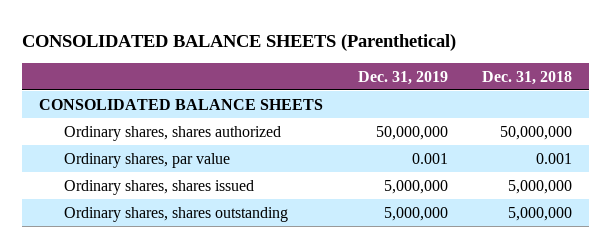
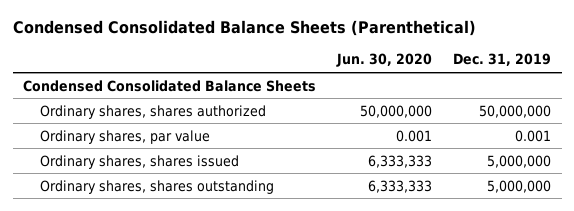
- CONSOLIDATED BALANCE SHEETS (Parenthetical)
+ Condensed Consolidated Balance Sheets (Parenthetical)
- | Dec. 31, 2019 | Dec. 31, 2018
+ | Jun. 30, 2020 | Dec. 31, 2019
- CONSOLIDATED BALANCE SHEETS
+ Condensed Consolidated Balance Sheets

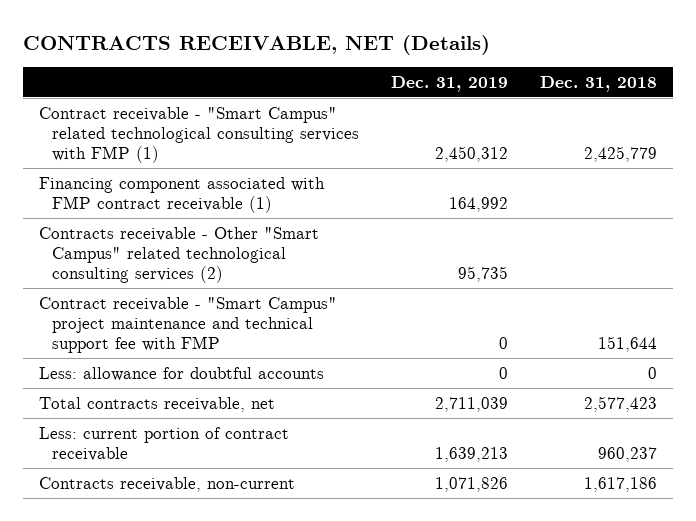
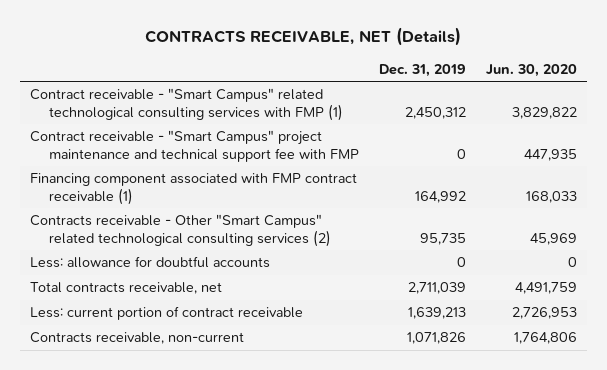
- | Dec. 31, 2019 | Dec. 31, 2018
+ | Dec. 31, 2019 | Jun. 30, 2020
moved up: Contract receivable - "Smart Campus" project maintenance and technical support fee with FMP | 0 | 447,935

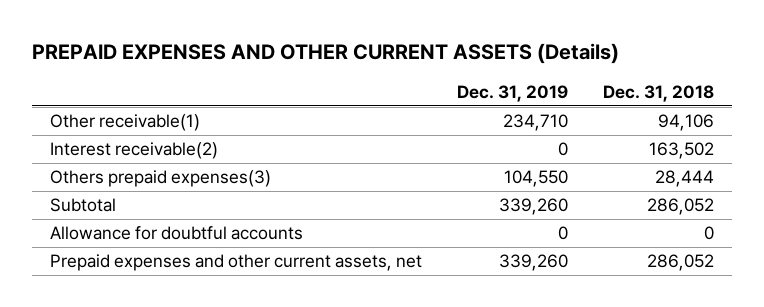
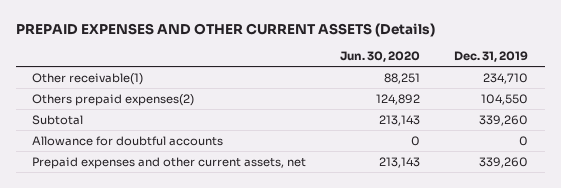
- | Dec. 31, 2019 | Dec. 31, 2018
+ | Jun. 30, 2020 | Dec. 31, 2019
- Interest receivable(2) | 0 | 163,502
- Others prepaid expenses(3) | 104,550 | 28,444
+ Others prepaid expenses(2) | 124,892 | 104,550

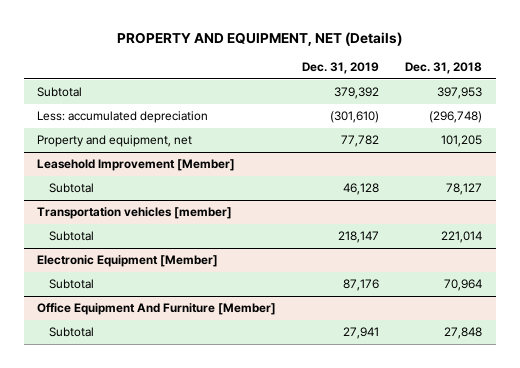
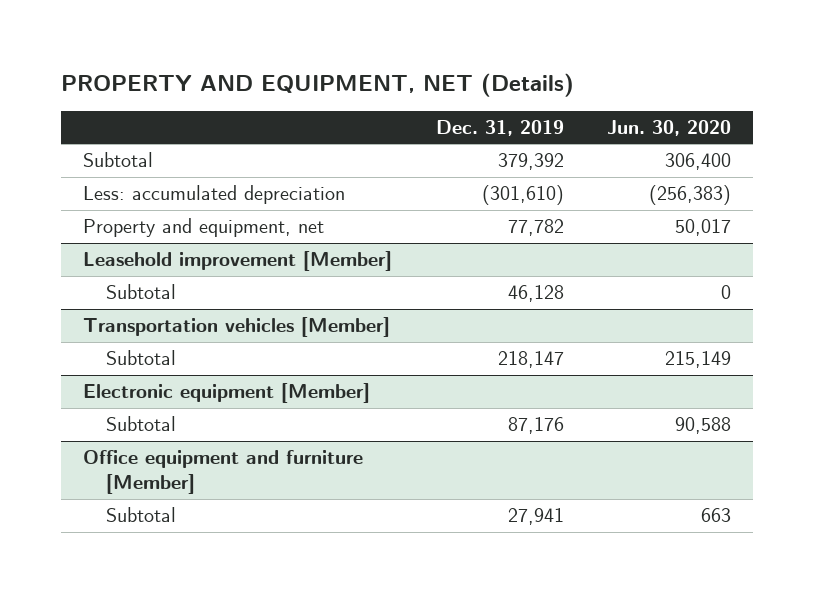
- | Dec. 31, 2019 | Dec. 31, 2018
+ | Dec. 31, 2019 | Jun. 30, 2020
- Leasehold Improvement [Member]
+ Leasehold improvement [Member]
- Transportation vehicles [member]
+ Transportation vehicles [Member]
- Electronic Equipment [Member]
+ Electronic equipment [Member]
- Office Equipment And Furniture [Member]
+ Office equipment and furniture [Member]

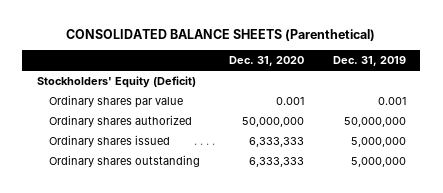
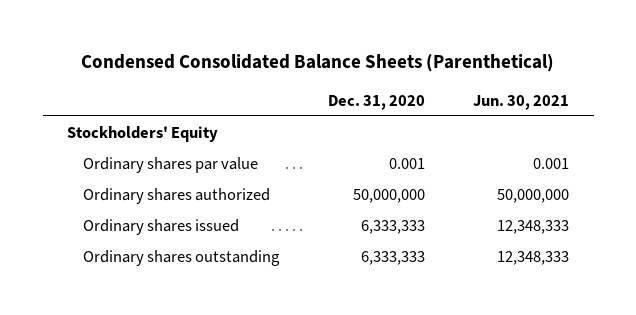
- CONSOLIDATED BALANCE SHEETS (Parenthetical)
+ Condensed Consolidated Balance Sheets (Parenthetical)
- | Dec. 31, 2020 | Dec. 31, 2019
+ | Dec. 31, 2020 | Jun. 30, 2021
- Stockholders' Equity (Deficit)
+ Stockholders' Equity

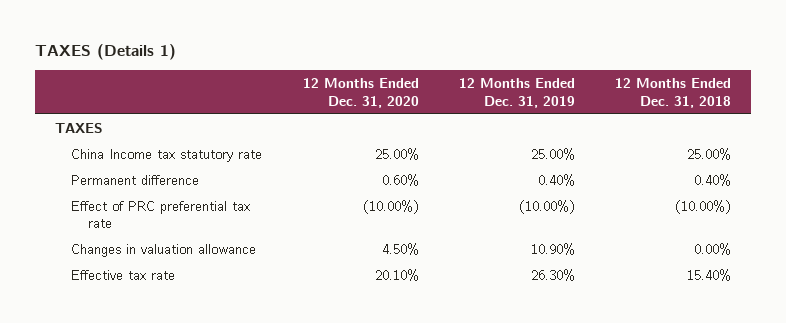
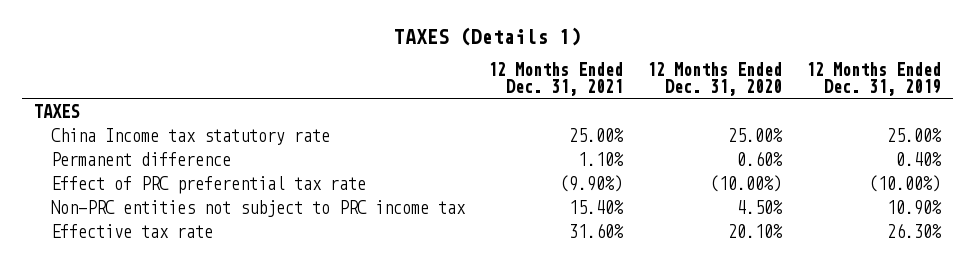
- | 12 Months Ended Dec. 31, 2020 | 12 Months Ended Dec. 31, 2019 | 12 Months Ended Dec. 31, 2018
+ | 12 Months Ended Dec. 31, 2021 | 12 Months Ended Dec. 31, 2020 | 12 Months Ended Dec. 31, 2019
- Changes in valuation allowance | 4.50% | 10.90% | 0.00%
+ Non-PRC entities not subject to PRC income tax | 15.40% | 4.50% | 10.90%

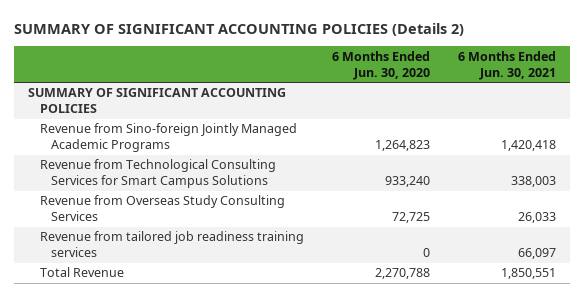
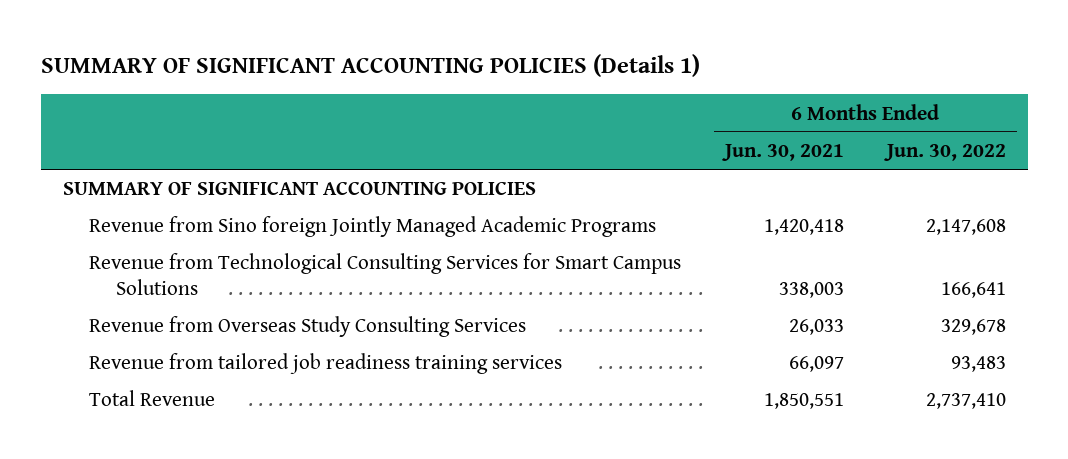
- SUMMARY OF SIGNIFICANT ACCOUNTING POLICIES (Details 2)
+ SUMMARY OF SIGNIFICANT ACCOUNTING POLICIES (Details 1)
- | 6 Months Ended Jun. 30, 2020 | 6 Months Ended Jun. 30, 2021
+ | 6 Months Ended Jun. 30, 2021 | 6 Months Ended Jun. 30, 2022
- Revenue from Sino-foreign Jointly Managed Academic Programs | 1,264,823 | 1,420,418
+ Revenue from Sino foreign Jointly Managed Academic Programs | 1,420,418 | 2,147,608

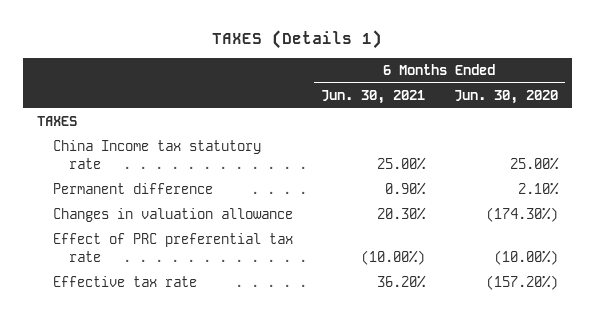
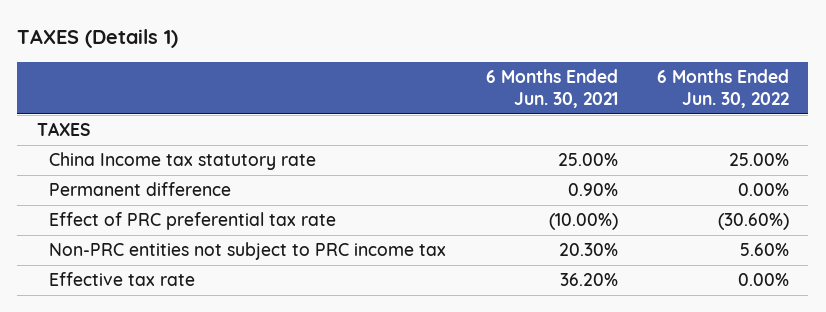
- | 6 Months Ended Jun. 30, 2021 | 6 Months Ended Jun. 30, 2020
+ | 6 Months Ended Jun. 30, 2021 | 6 Months Ended Jun. 30, 2022
- Changes in valuation allowance | 20.30% | (174.30%)
+ Non-PRC entities not subject to PRC income tax | 20.30% | 5.60%

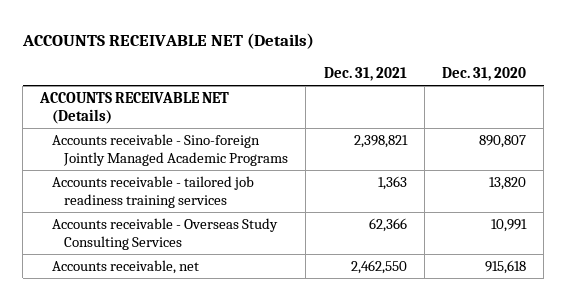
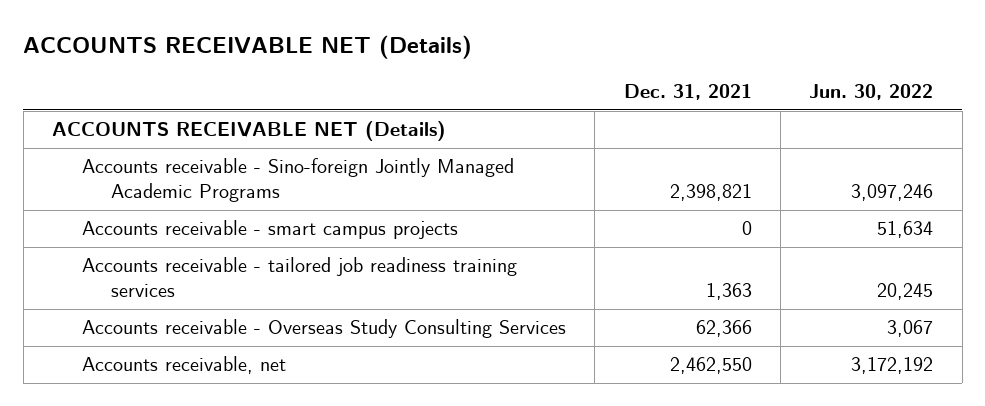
- | Dec. 31, 2021 | Dec. 31, 2020
+ | Dec. 31, 2021 | Jun. 30, 2022
+ Accounts receivable - smart campus projects | 0 | 51,634

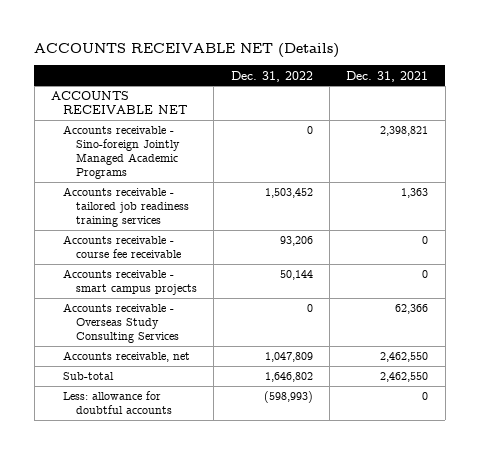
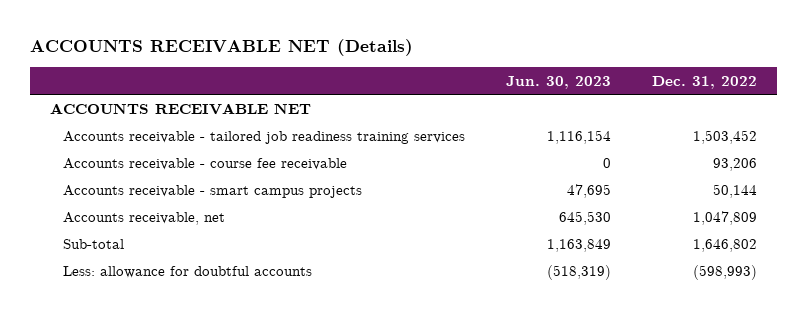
- | Dec. 31, 2022 | Dec. 31, 2021
+ | Jun. 30, 2023 | Dec. 31, 2022
- Accounts receivable - Sino-foreign Jointly Managed Academic Programs | 0 | 2,398,821
- Accounts receivable - Overseas Study Consulting Services | 0 | 62,366

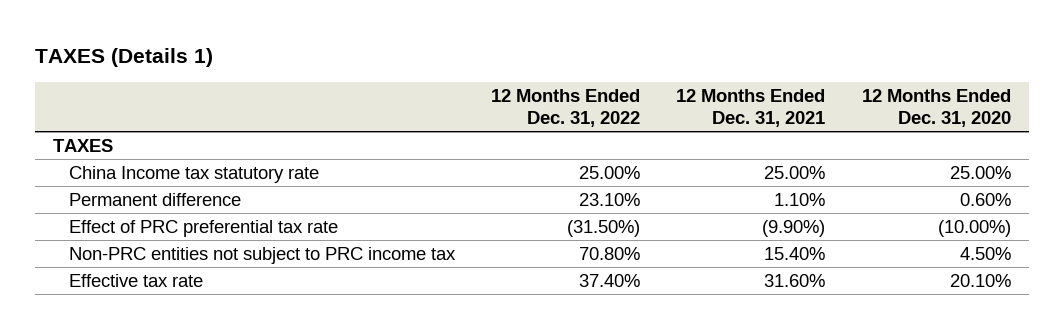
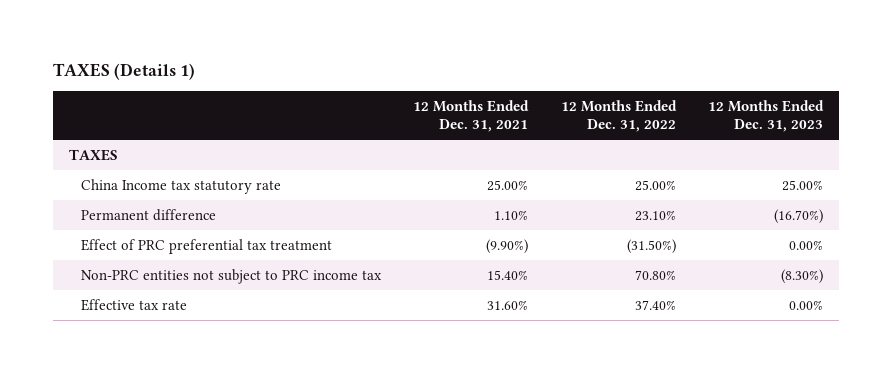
- | 12 Months Ended Dec. 31, 2022 | 12 Months Ended Dec. 31, 2021 | 12 Months Ended Dec. 31, 2020
+ | 12 Months Ended Dec. 31, 2021 | 12 Months Ended Dec. 31, 2022 | 12 Months Ended Dec. 31, 2023
- Effect of PRC preferential tax rate | (31.50%) | (9.90%) | (10.00%)
+ Effect of PRC preferential tax treatment | (9.90%) | (31.50%) | 0.00%

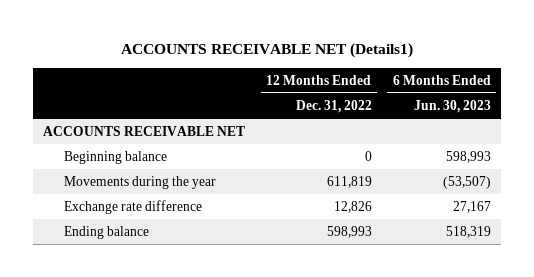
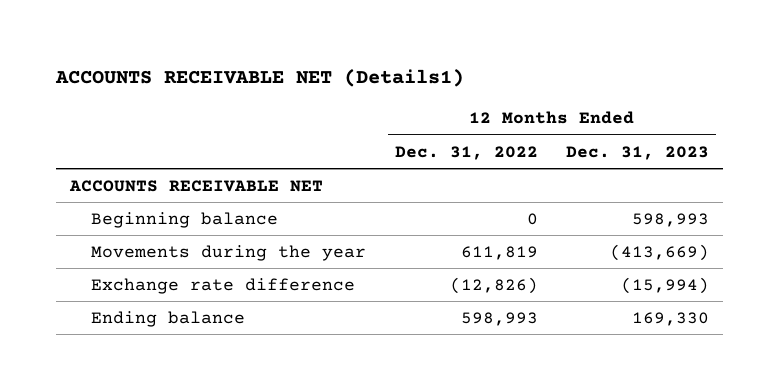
- | 12 Months Ended Dec. 31, 2022 | 6 Months Ended Jun. 30, 2023
+ | 12 Months Ended Dec. 31, 2022 | 12 Months Ended Dec. 31, 2023
- Exchange rate difference | 12,826 | 27,167
+ Exchange rate difference | (12,826) | (15,994)

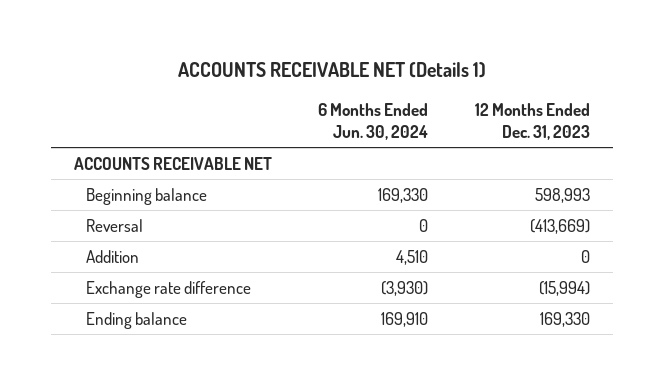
- ACCOUNTS RECEIVABLE NET (Details1)
+ ACCOUNTS RECEIVABLE NET (Details 1)
- | 12 Months Ended Dec. 31, 2022 | 12 Months Ended Dec. 31, 2023
+ | 6 Months Ended Jun. 30, 2024 | 12 Months Ended Dec. 31, 2023
- Movements during the year | 611,819 | (413,669)
+ Reversal | 0 | (413,669)
+ Addition | 4,510 | 0

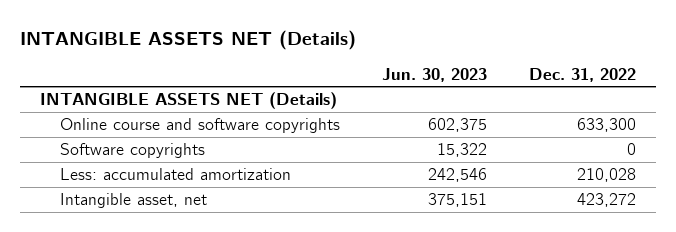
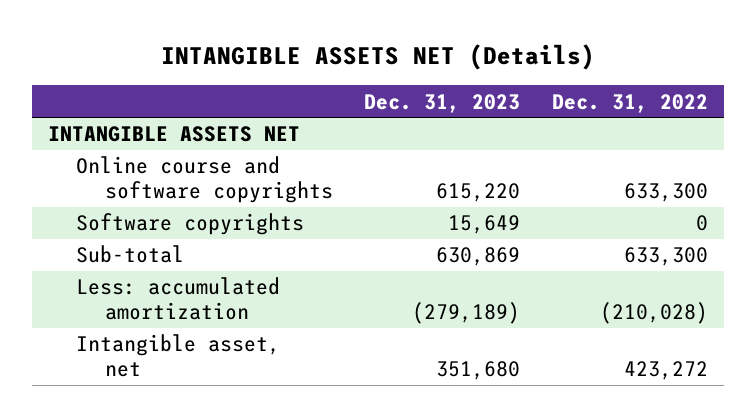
- | Jun. 30, 2023 | Dec. 31, 2022
+ | Dec. 31, 2023 | Dec. 31, 2022
- INTANGIBLE ASSETS NET (Details)
+ INTANGIBLE ASSETS NET
- Less: accumulated amortization | 242,546 | 210,028
+ Sub-total | 630,869 | 633,300
+ Less: accumulated amortization | (279,189) | (210,028)

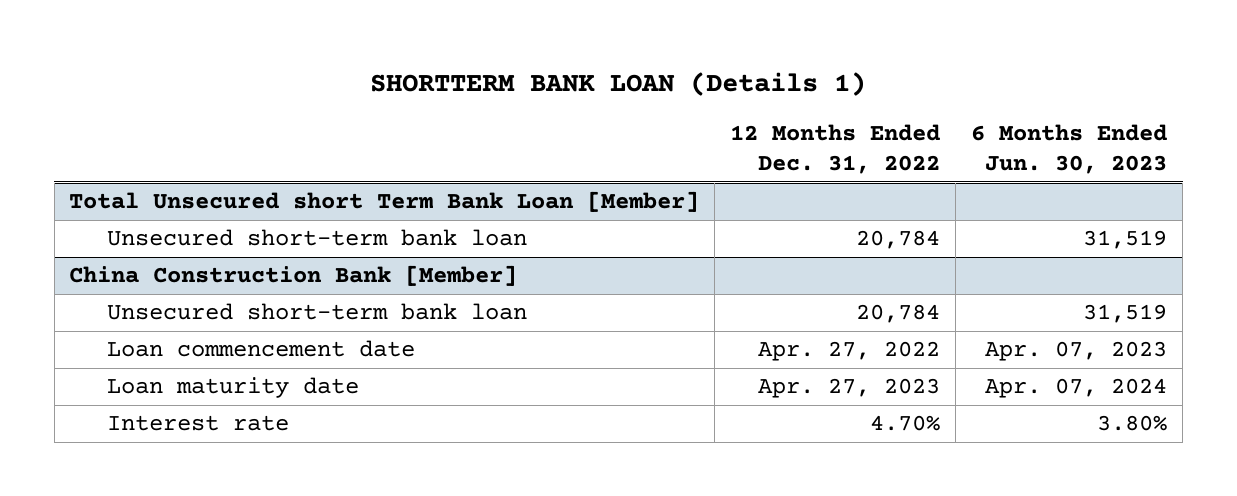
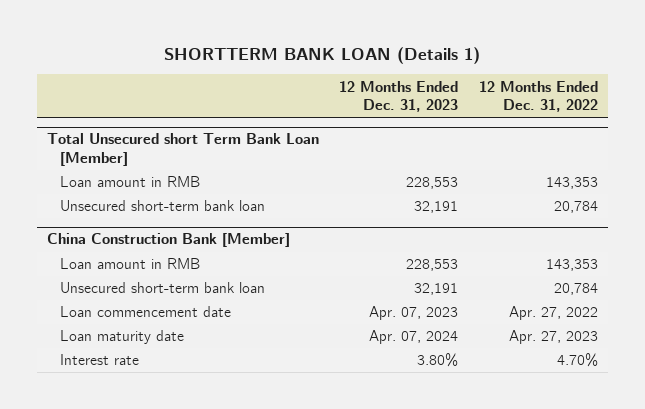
- | 12 Months Ended Dec. 31, 2022 | 6 Months Ended Jun. 30, 2023
+ | 12 Months Ended Dec. 31, 2023 | 12 Months Ended Dec. 31, 2022
@ Total Unsecured short Term Bank Loan [Member]
+ Loan amount in RMB | 228,553 | 143,353
@ China Construction Bank [Member]
+ Loan amount in RMB | 228,553 | 143,353

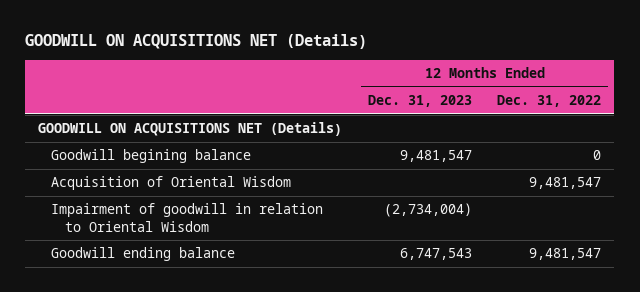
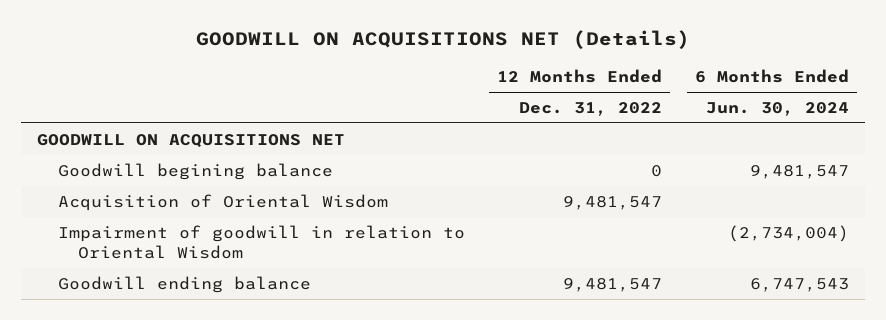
- | 12 Months Ended Dec. 31, 2023 | 12 Months Ended Dec. 31, 2022
+ | 12 Months Ended Dec. 31, 2022 | 6 Months Ended Jun. 30, 2024
- GOODWILL ON ACQUISITIONS NET (Details)
+ GOODWILL ON ACQUISITIONS NET

